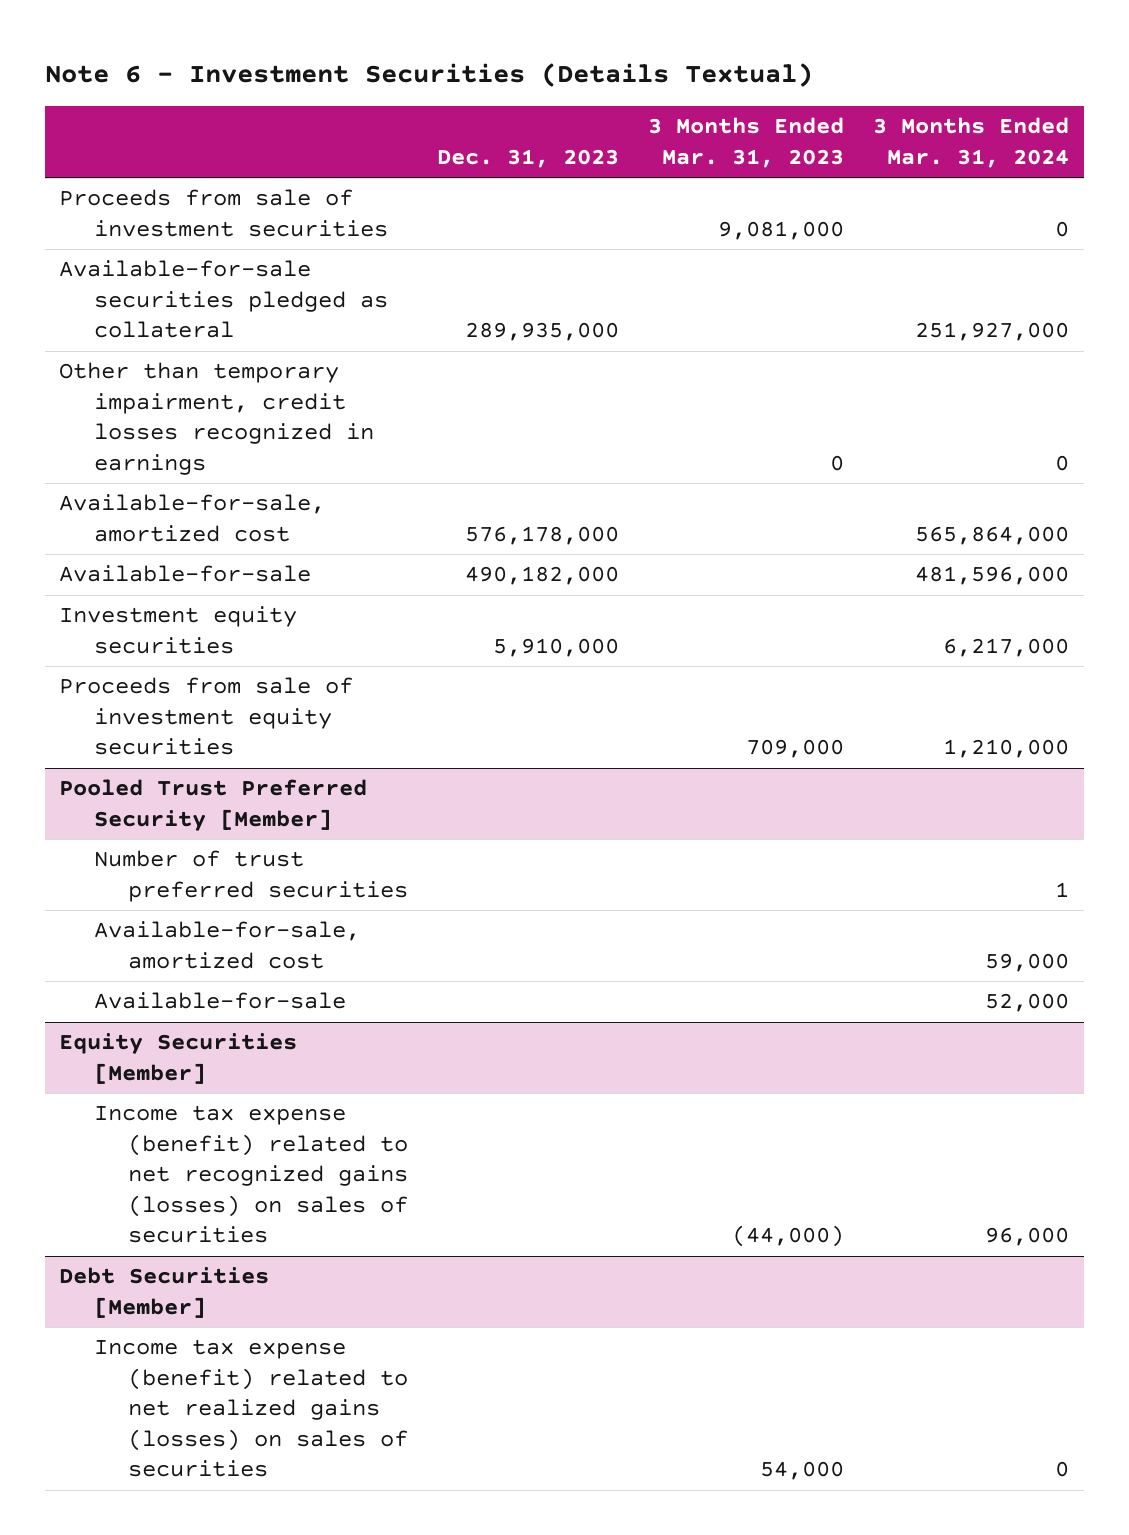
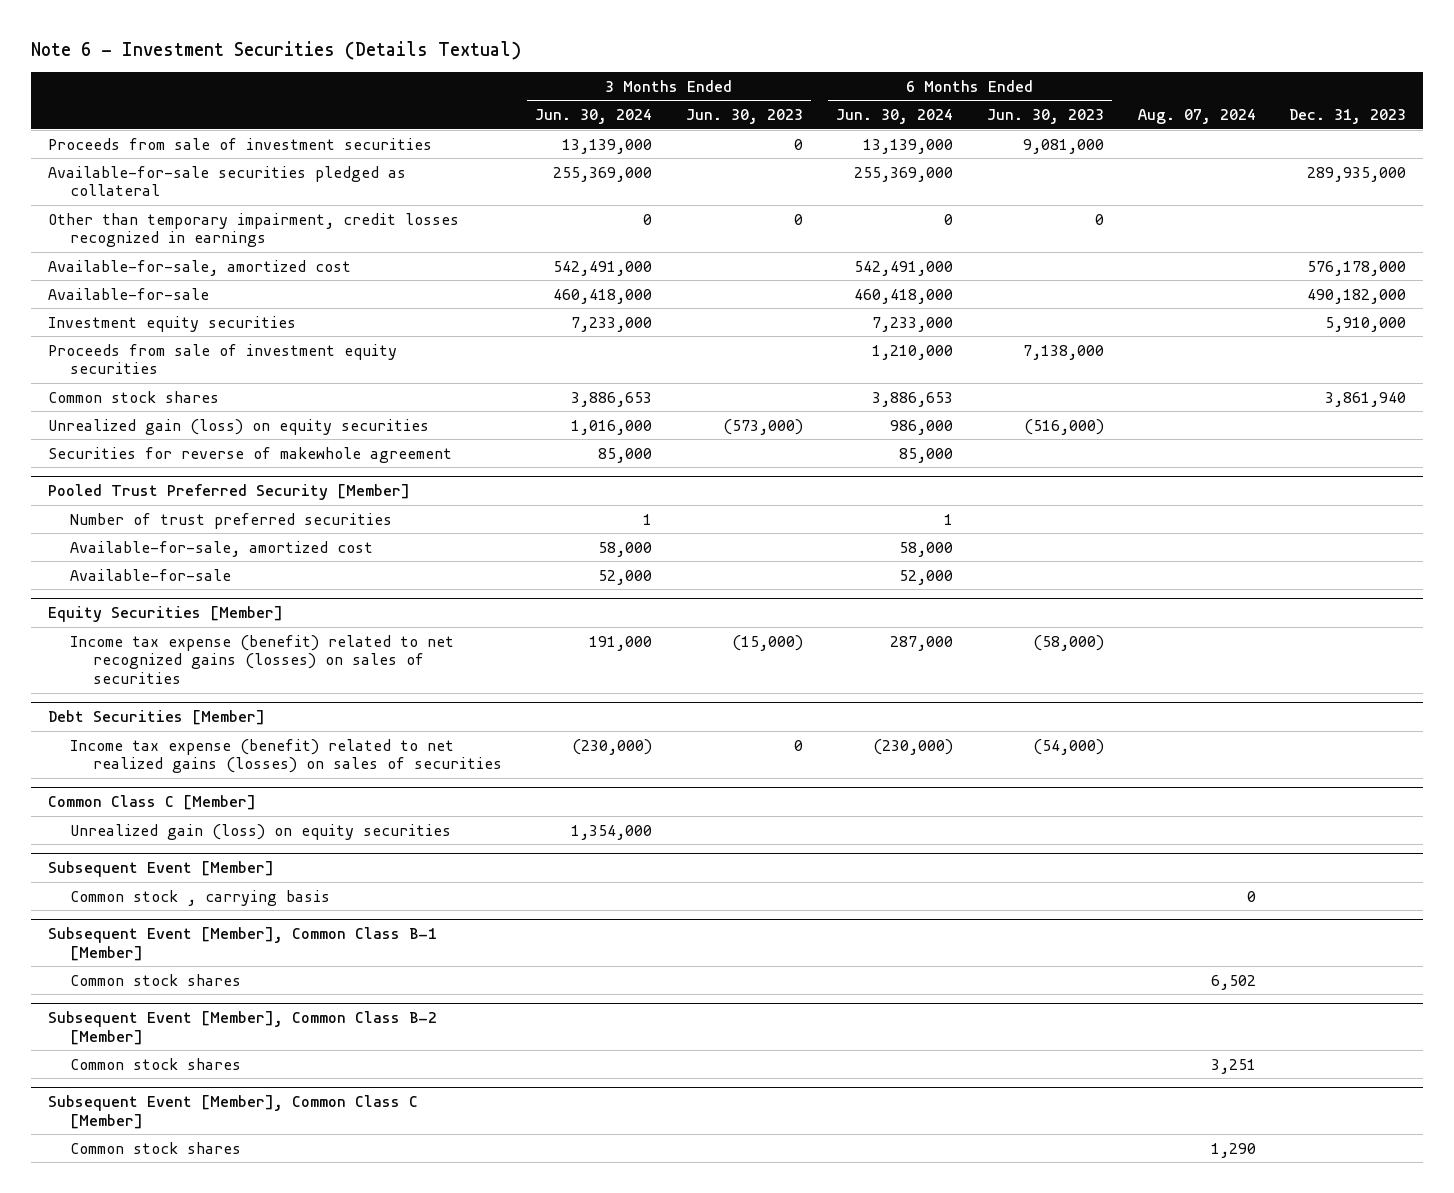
- | Dec. 31, 2023 | 3 Months Ended Mar. 31, 2023 | 3 Months Ended Mar. 31, 2024
+ | 3 Months Ended Jun. 30, 2024 | 3 Months Ended Jun. 30, 2023 | 6 Months Ended Jun. 30, 2024 | 6 Months Ended Jun. 30, 2023 | Aug. 07, 2024 | Dec. 31, 2023
+ Common stock shares | 3,886,653 | | 3,886,653 | | | 3,861,940
+ Unrealized gain (loss) on equity securities | 1,016,000 | (573,000) | 986,000 | (516,000) | |
+ Securities for reverse of makewhole agreement | 85,000 | | 85,000 | | |
+ Common Class C [Member]
+ Unrealized gain (loss) on equity securities | 1,354,000 | | | | |
+ Subsequent Event [Member]
+ Common stock , carrying basis | | | | | 0 |
+ Subsequent Event [Member], Common Class B-1 [Member]
+ Common stock shares | | | | | 6,502 |
+ Subsequent Event [Member], Common Class B-2 [Member]
+ Common stock shares | | | | | 3,251 |
+ Subsequent Event [Member], Common Class C [Member]
+ Common stock shares | | | | | 1,290 |

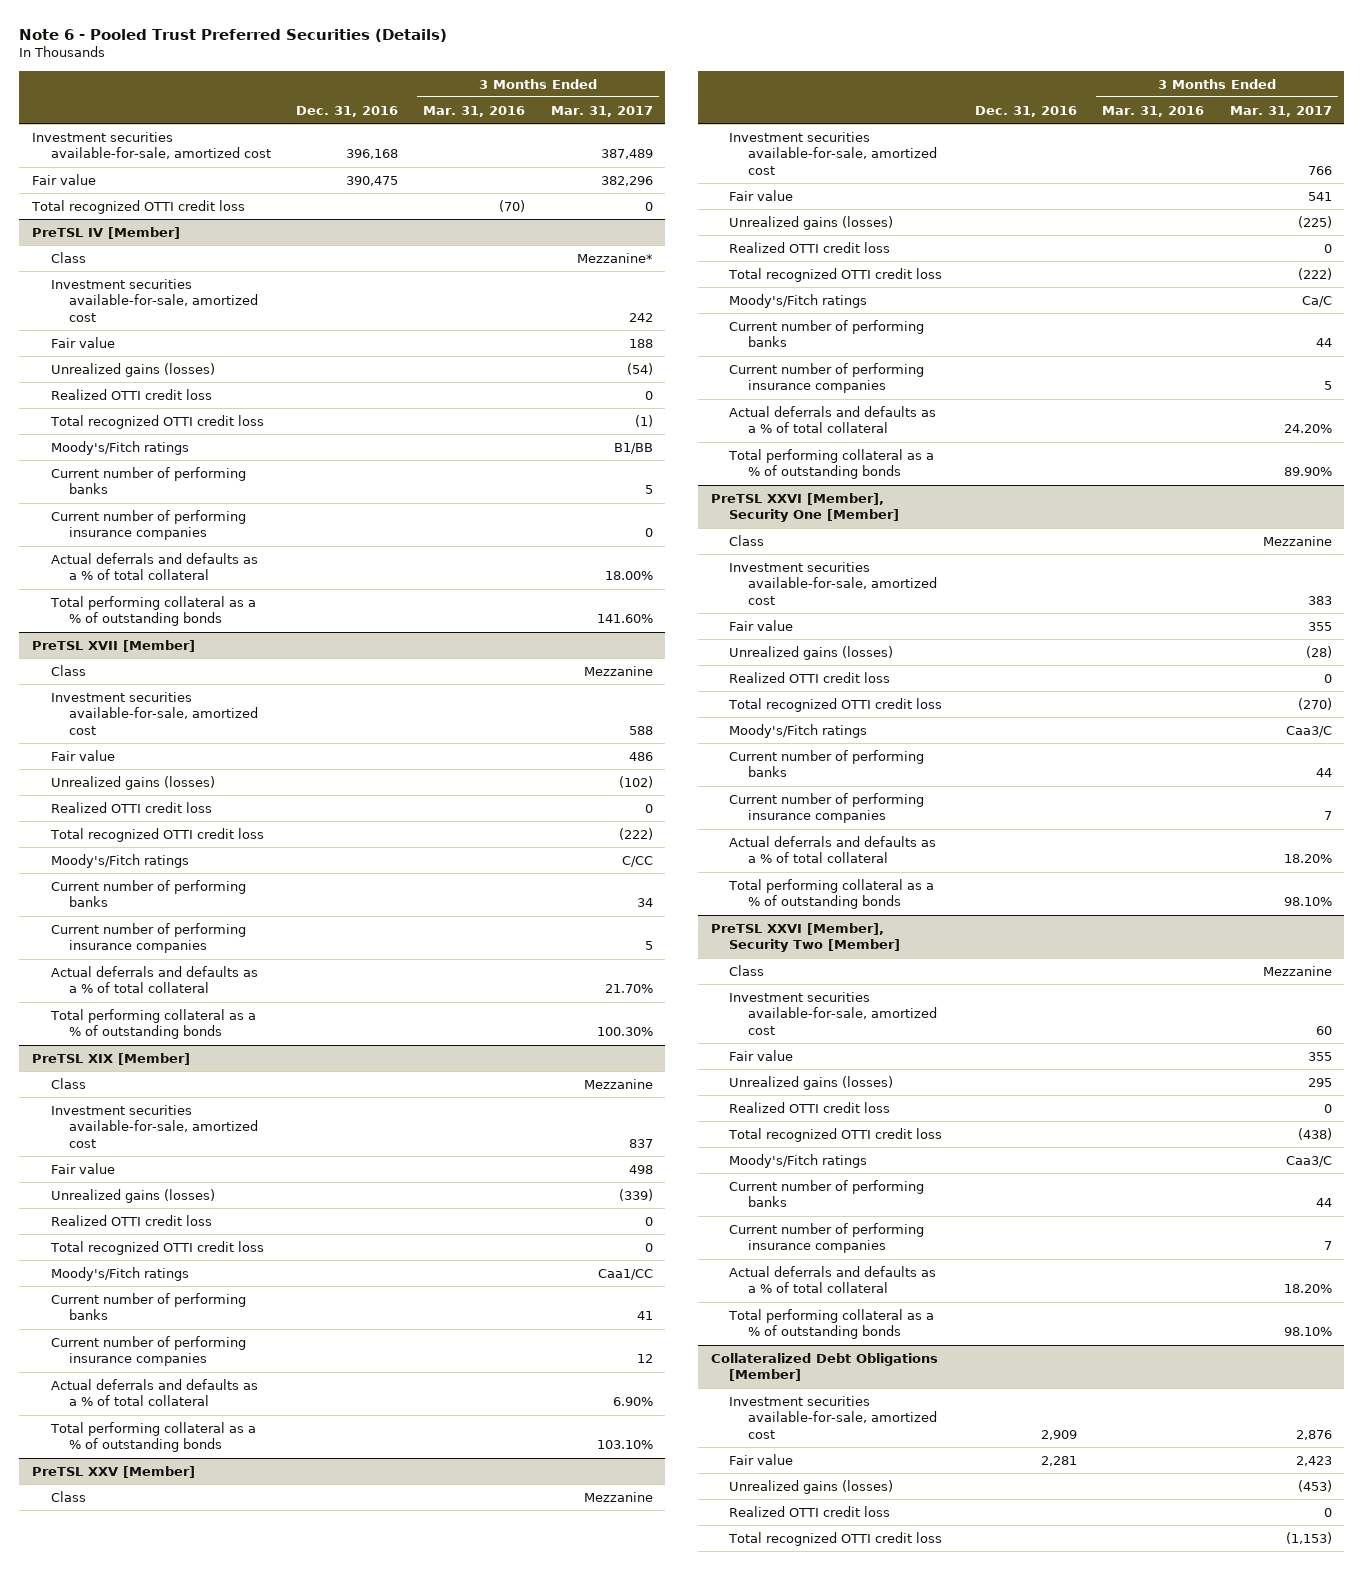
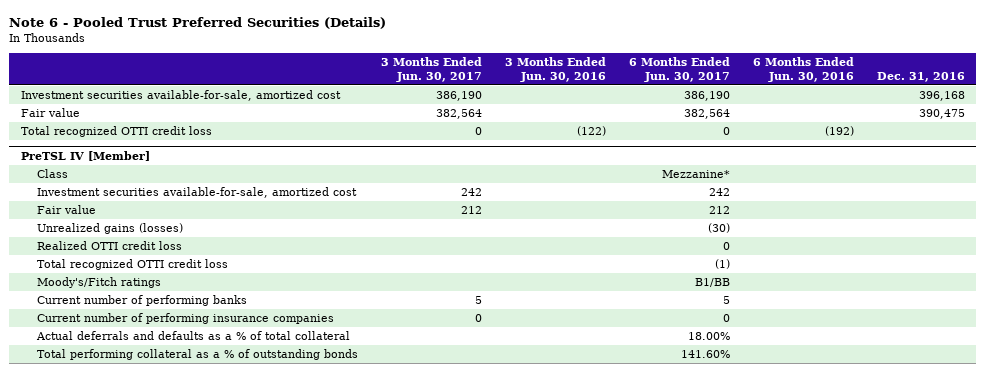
- | Dec. 31, 2016 | 3 Months Ended Mar. 31, 2016 | 3 Months Ended Mar. 31, 2017
+ | 3 Months Ended Jun. 30, 2017 | 3 Months Ended Jun. 30, 2016 | 6 Months Ended Jun. 30, 2017 | 6 Months Ended Jun. 30, 2016 | Dec. 31, 2016
- PreTSL XVII [Member]
- Class | | | Mezzanine
- Investment securities available-for-sale, amortized cost | | | 588
- Fair value | | | 486
- Unrealized gains (losses) | | | (102)
- Realized OTTI credit loss | | | 0
- Total recognized OTTI credit loss | | | (222)
- Moody's/Fitch ratings | | | C/CC
- Current number of performing banks | | | 34
- Current number of performing insurance companies | | | 5
- Actual deferrals and defaults as a % of total collateral | | | 21.70%
- Total performing collateral as a % of outstanding bonds | | | 100.30%
- PreTSL XIX [Member]
- Class | | | Mezzanine
- Investment securities available-for-sale, amortized cost | | | 837
- Fair value | | | 498
- Unrealized gains (losses) | | | (339)
- Realized OTTI credit loss | | | 0
- Total recognized OTTI credit loss | | | 0
- Moody's/Fitch ratings | | | Caa1/CC
- Current number of performing banks | | | 41
- Current number of performing insurance companies | | | 12
- Actual deferrals and defaults as a % of total collateral | | | 6.90%
- Total performing collateral as a % of outstanding bonds | | | 103.10%
- PreTSL XXV [Member]
- Class | | | Mezzanine
- Investment securities available-for-sale, amortized cost | | | 766
- Fair value | | | 541
- Unrealized gains (losses) | | | (225)
- Realized OTTI credit loss | | | 0
- Total recognized OTTI credit loss | | | (222)
- Moody's/Fitch ratings | | | Ca/C
- Current number of performing banks | | | 44
- Current number of performing insurance companies | | | 5
- Actual deferrals and defaults as a % of total collateral | | | 24.20%
- Total performing collateral as a % of outstanding bonds | | | 89.90%
- PreTSL XXVI [Member], Security One [Member]
- Class | | | Mezzanine
- Investment securities available-for-sale, amortized cost | | | 383
- Fair value | | | 355
- Unrealized gains (losses) | | | (28)
- Realized OTTI credit loss | | | 0
- Total recognized OTTI credit loss | | | (270)
- Moody's/Fitch ratings | | | Caa3/C
- Current number of performing banks | | | 44
- Current number of performing insurance companies | | | 7
- Actual deferrals and defaults as a % of total collateral | | | 18.20%
- Total performing collateral as a % of outstanding bonds | | | 98.10%
- PreTSL XXVI [Member], Security Two [Member]
- Class | | | Mezzanine
- Investment securities available-for-sale, amortized cost | | | 60
- Fair value | | | 355
- Unrealized gains (losses) | | | 295
- Realized OTTI credit loss | | | 0
- Total recognized OTTI credit loss | | | (438)
- Moody's/Fitch ratings | | | Caa3/C
- Current number of performing banks | | | 44
- Current number of performing insurance companies | | | 7
- Actual deferrals and defaults as a % of total collateral | | | 18.20%
- Total performing collateral as a % of outstanding bonds | | | 98.10%
- Collateralized Debt Obligations [Member]
- Investment securities available-for-sale, amortized cost | 2,909 | | 2,876
- Fair value | 2,281 | | 2,423
- Unrealized gains (losses) | | | (453)
- Realized OTTI credit loss | | | 0
- Total recognized OTTI credit loss | | | (1,153)

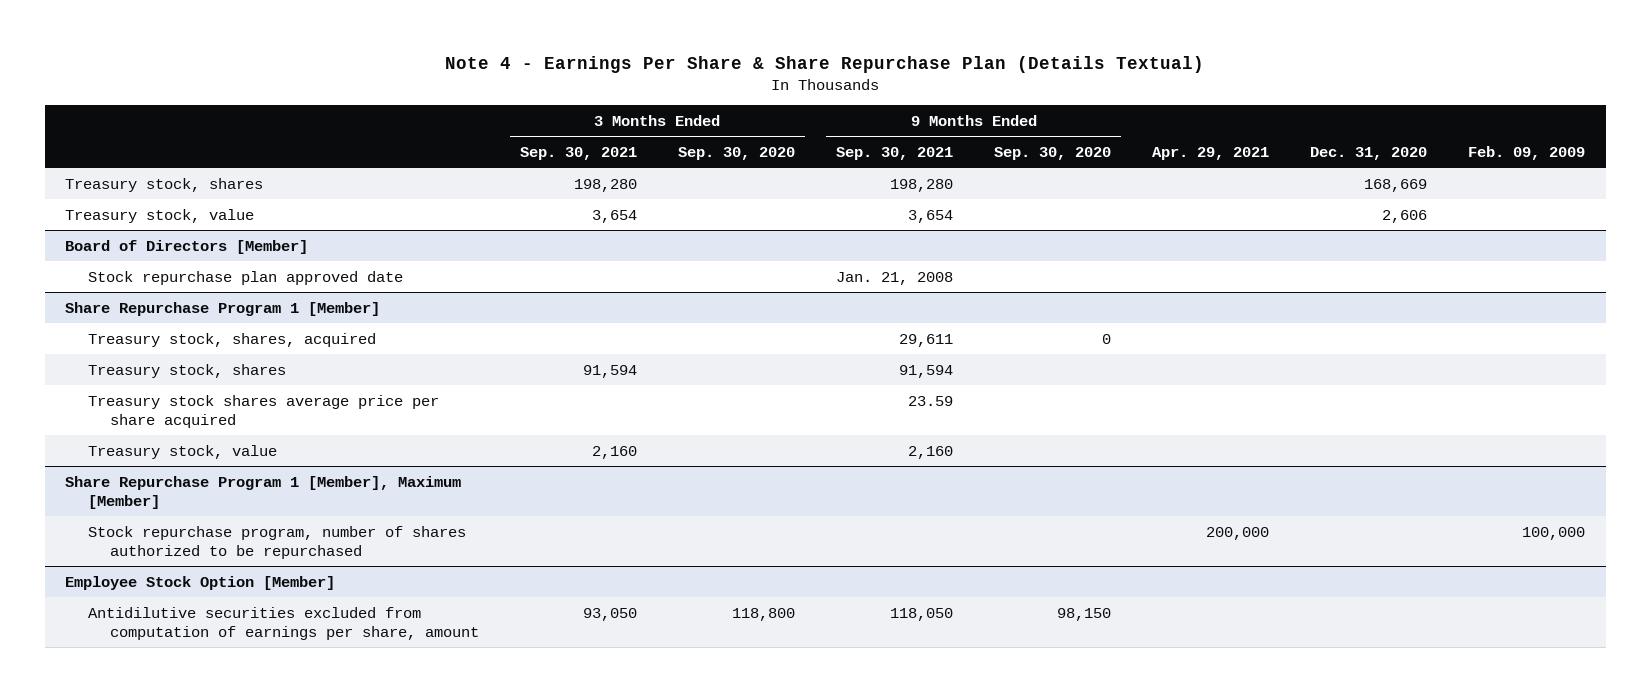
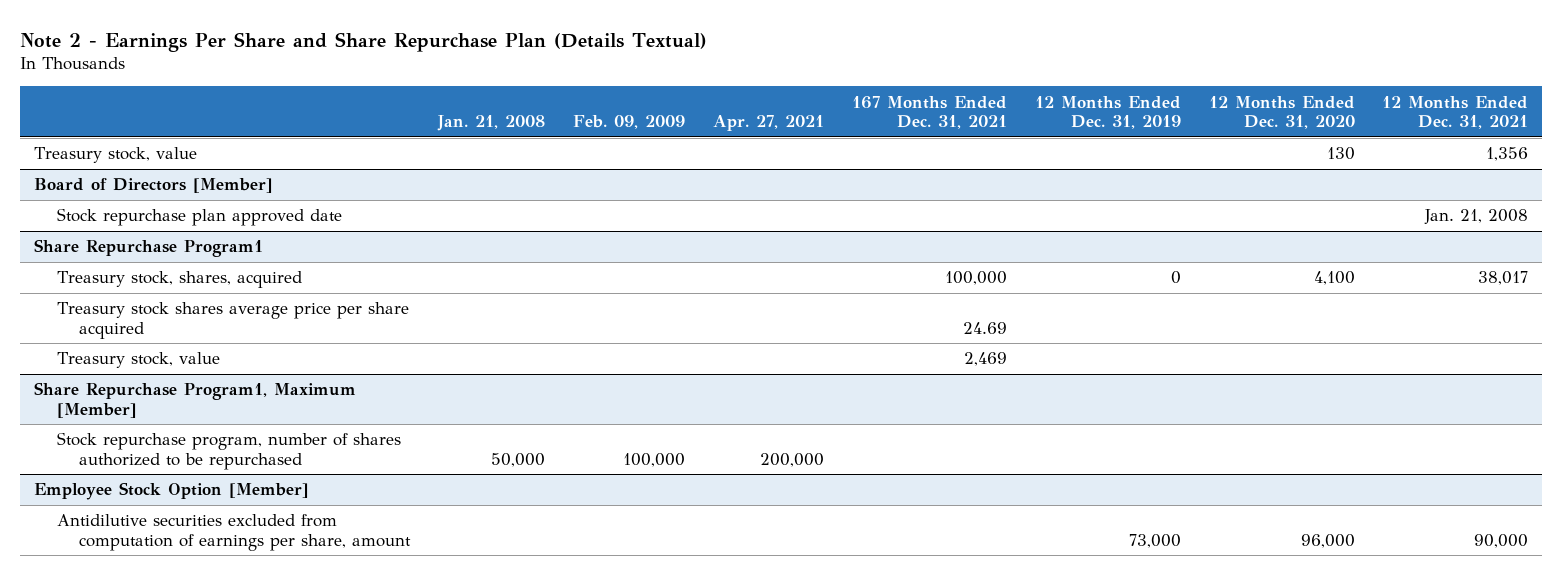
- Note 4 - Earnings Per Share & Share Repurchase Plan (Details Textual)
+ Note 2 - Earnings Per Share and Share Repurchase Plan (Details Textual)
- | 3 Months Ended Sep. 30, 2021 | 3 Months Ended Sep. 30, 2020 | 9 Months Ended Sep. 30, 2021 | 9 Months Ended Sep. 30, 2020 | Apr. 29, 2021 | Dec. 31, 2020 | Feb. 09, 2009
+ | Jan. 21, 2008 | Feb. 09, 2009 | Apr. 27, 2021 | 167 Months Ended Dec. 31, 2021 | 12 Months Ended Dec. 31, 2019 | 12 Months Ended Dec. 31, 2020 | 12 Months Ended Dec. 31, 2021
- Treasury stock, shares | 198,280 | | 198,280 | | | 168,669 |
- Share Repurchase Program 1 [Member]
+ Share Repurchase Program1
- Treasury stock, shares | 91,594 | | 91,594 | | | |
- Share Repurchase Program 1 [Member], Maximum [Member]
+ Share Repurchase Program1, Maximum [Member]

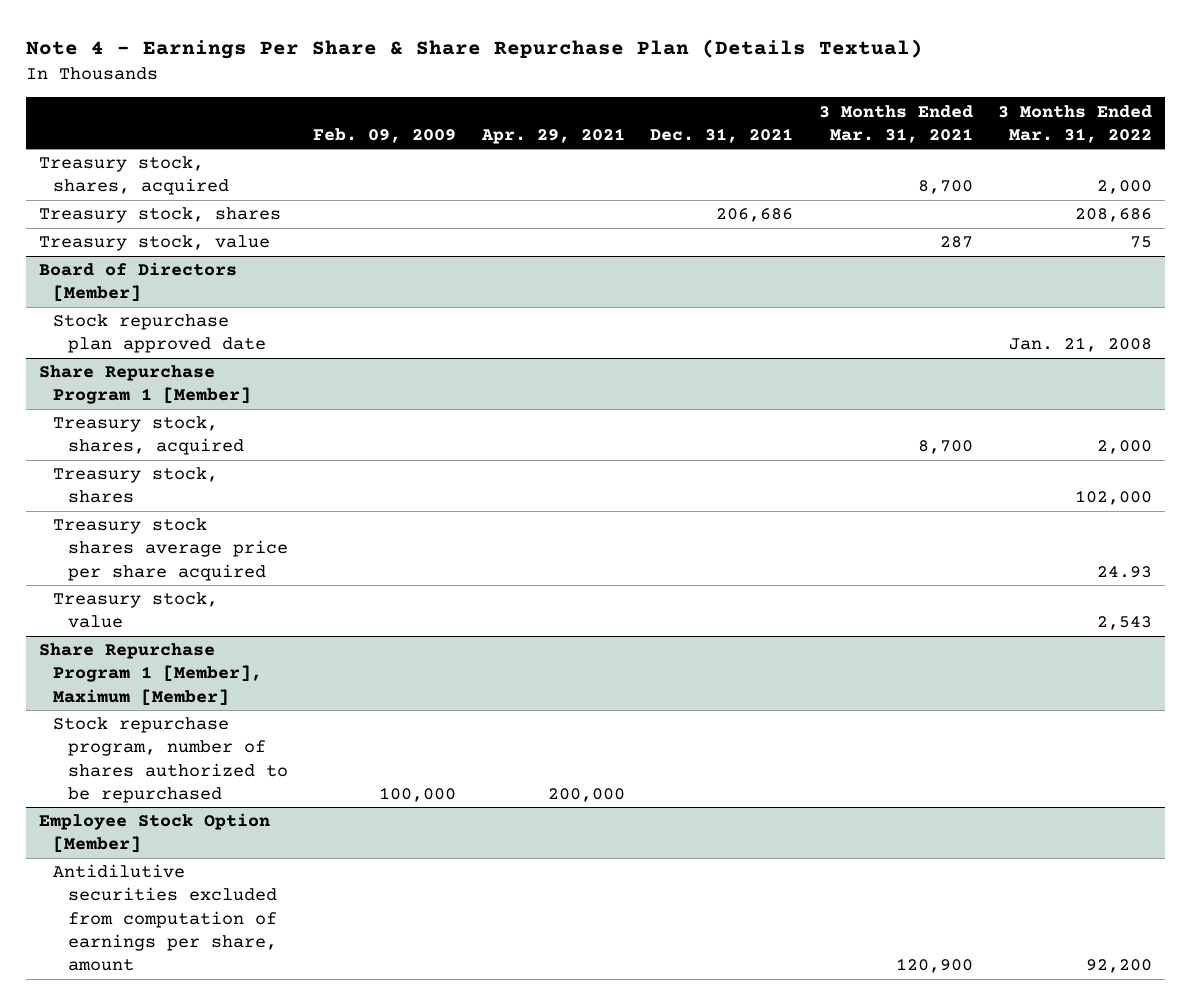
- Note 2 - Earnings Per Share and Share Repurchase Plan (Details Textual)
+ Note 4 - Earnings Per Share & Share Repurchase Plan (Details Textual)
- | Jan. 21, 2008 | Feb. 09, 2009 | Apr. 27, 2021 | 167 Months Ended Dec. 31, 2021 | 12 Months Ended Dec. 31, 2019 | 12 Months Ended Dec. 31, 2020 | 12 Months Ended Dec. 31, 2021
+ | Feb. 09, 2009 | Apr. 29, 2021 | Dec. 31, 2021 | 3 Months Ended Mar. 31, 2021 | 3 Months Ended Mar. 31, 2022
+ Treasury stock, shares, acquired | | | | 8,700 | 2,000
+ Treasury stock, shares | | | 206,686 | | 208,686
- Share Repurchase Program1
+ Share Repurchase Program 1 [Member]
+ Treasury stock, shares | | | | | 102,000
- Share Repurchase Program1, Maximum [Member]
+ Share Repurchase Program 1 [Member], Maximum [Member]

